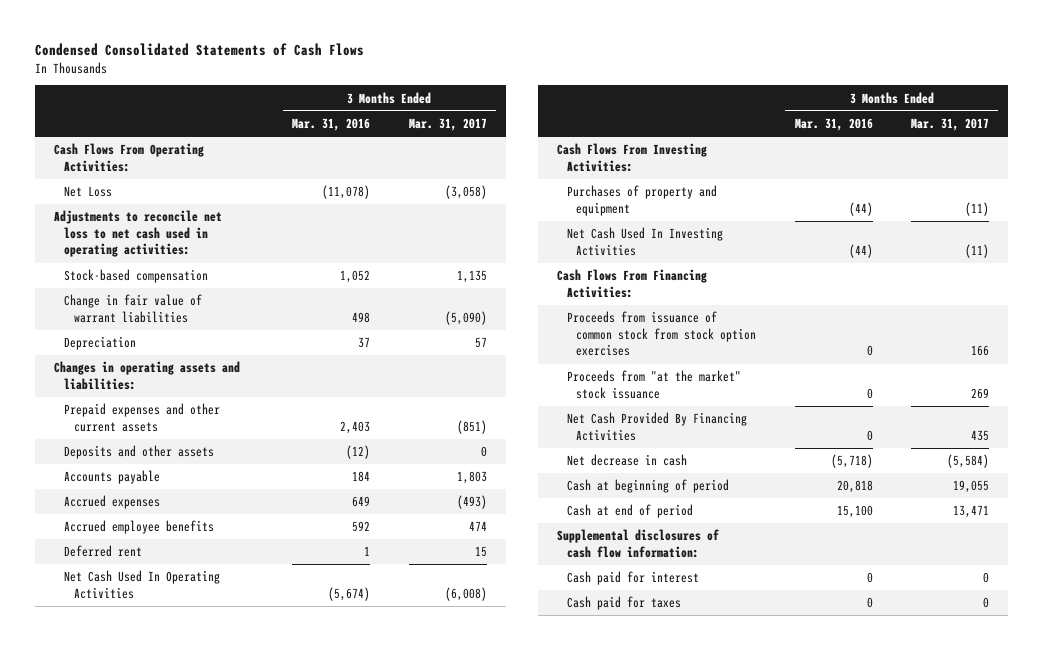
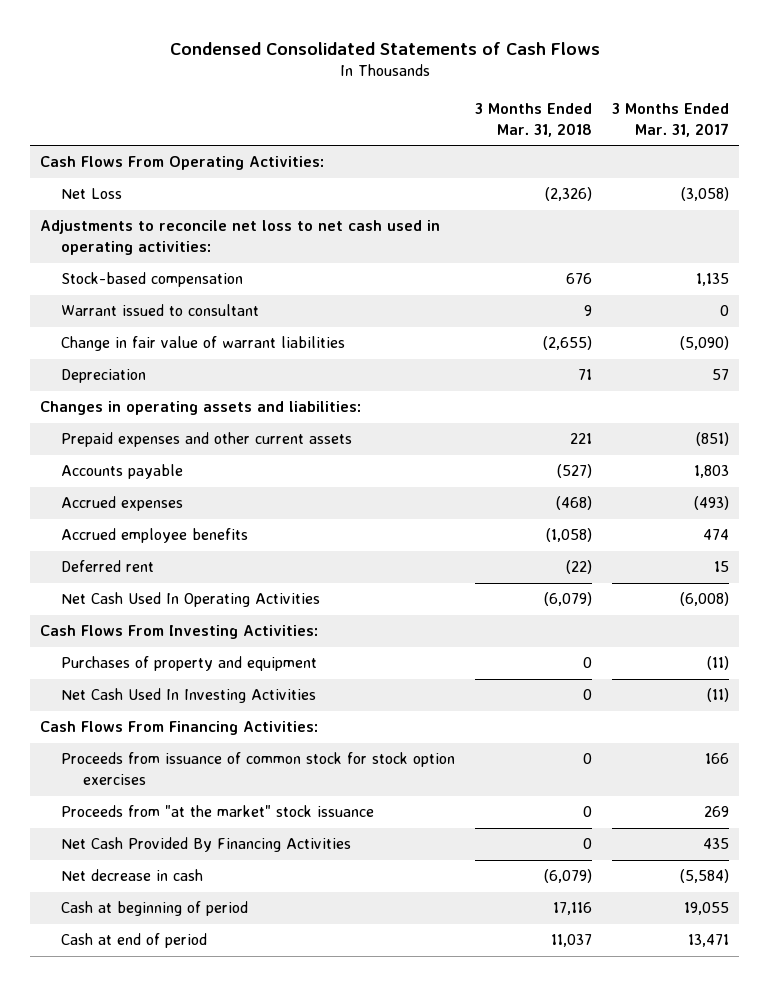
- | 3 Months Ended Mar. 31, 2016 | 3 Months Ended Mar. 31, 2017
+ | 3 Months Ended Mar. 31, 2018 | 3 Months Ended Mar. 31, 2017
+ Warrant issued to consultant | 9 | 0
- Deposits and other assets | (12) | 0
- Proceeds from issuance of common stock from stock option exercises | 0 | 166
+ Proceeds from issuance of common stock for stock option exercises | 0 | 166
- Supplemental disclosures of cash flow information:
- Cash paid for interest | 0 | 0
- Cash paid for taxes | 0 | 0

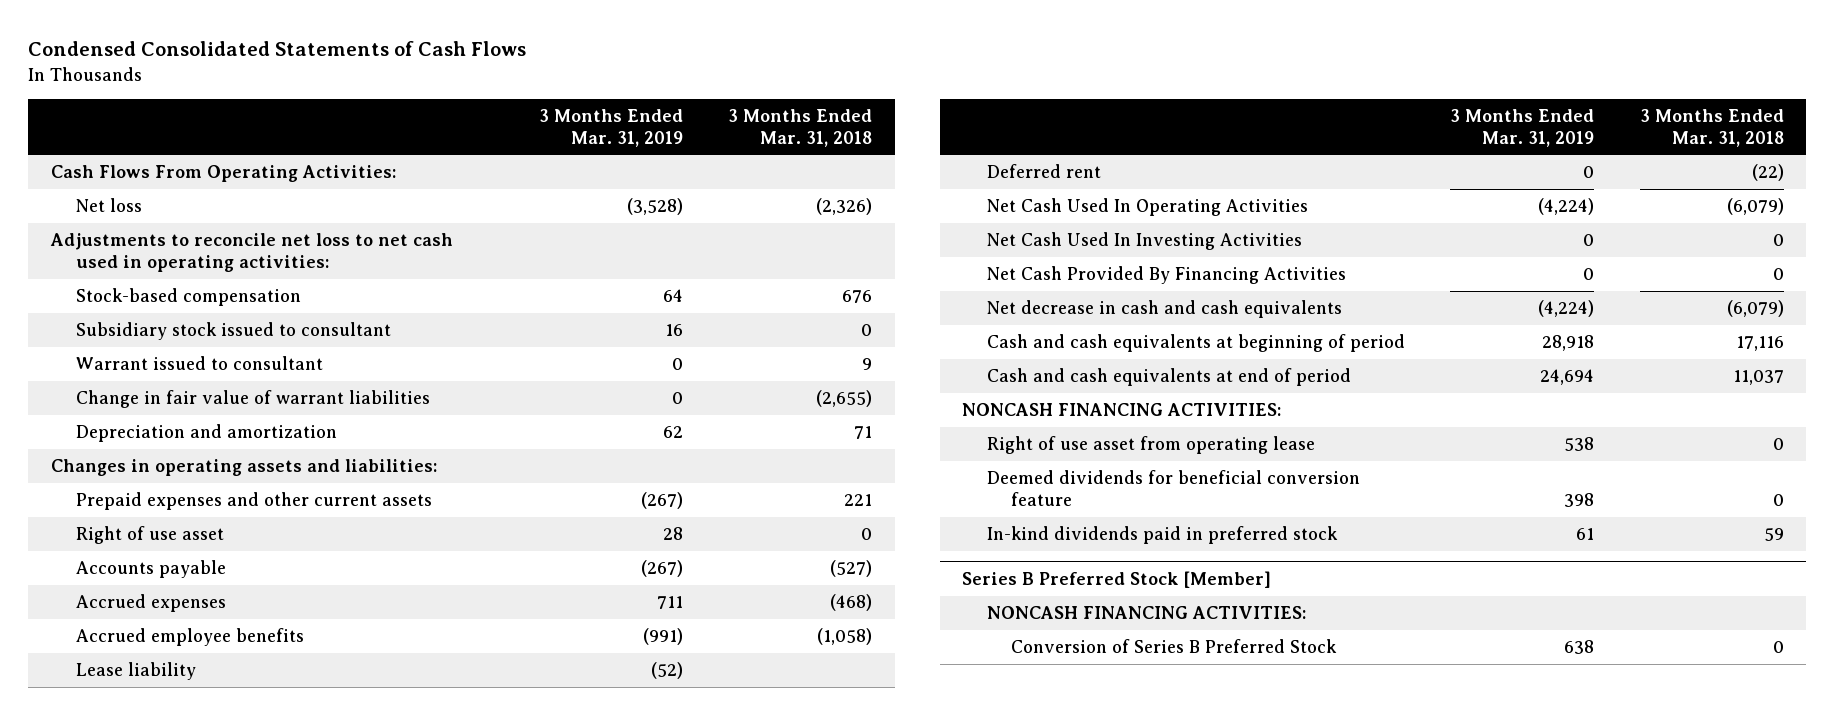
- | 3 Months Ended Mar. 31, 2018 | 3 Months Ended Mar. 31, 2017
+ | 3 Months Ended Mar. 31, 2019 | 3 Months Ended Mar. 31, 2018
- Net Loss | (2,326) | (3,058)
+ Net loss | (3,528) | (2,326)
+ Subsidiary stock issued to consultant | 16 | 0
- Depreciation | 71 | 57
+ Depreciation and amortization | 62 | 71
+ Right of use asset | 28 | 0
+ Lease liability | (52) |
- Cash Flows From Investing Activities:
- Purchases of property and equipment | 0 | (11)
- Cash Flows From Financing Activities:
- Proceeds from issuance of common stock for stock option exercises | 0 | 166
- Proceeds from "at the market" stock issuance | 0 | 269
- Net decrease in cash | (6,079) | (5,584)
- Cash at beginning of period | 17,116 | 19,055
- Cash at end of period | 11,037 | 13,471
+ Net decrease in cash and cash equivalents | (4,224) | (6,079)
+ Cash and cash equivalents at beginning of period | 28,918 | 17,116
+ Cash and cash equivalents at end of period | 24,694 | 11,037
+ NONCASH FINANCING ACTIVITIES:
+ Right of use asset from operating lease | 538 | 0
+ Deemed dividends for beneficial conversion feature | 398 | 0
+ In-kind dividends paid in preferred stock | 61 | 59
+ Series B Preferred Stock [Member]
+ NONCASH FINANCING ACTIVITIES:
+ Conversion of Series B Preferred Stock | 638 | 0

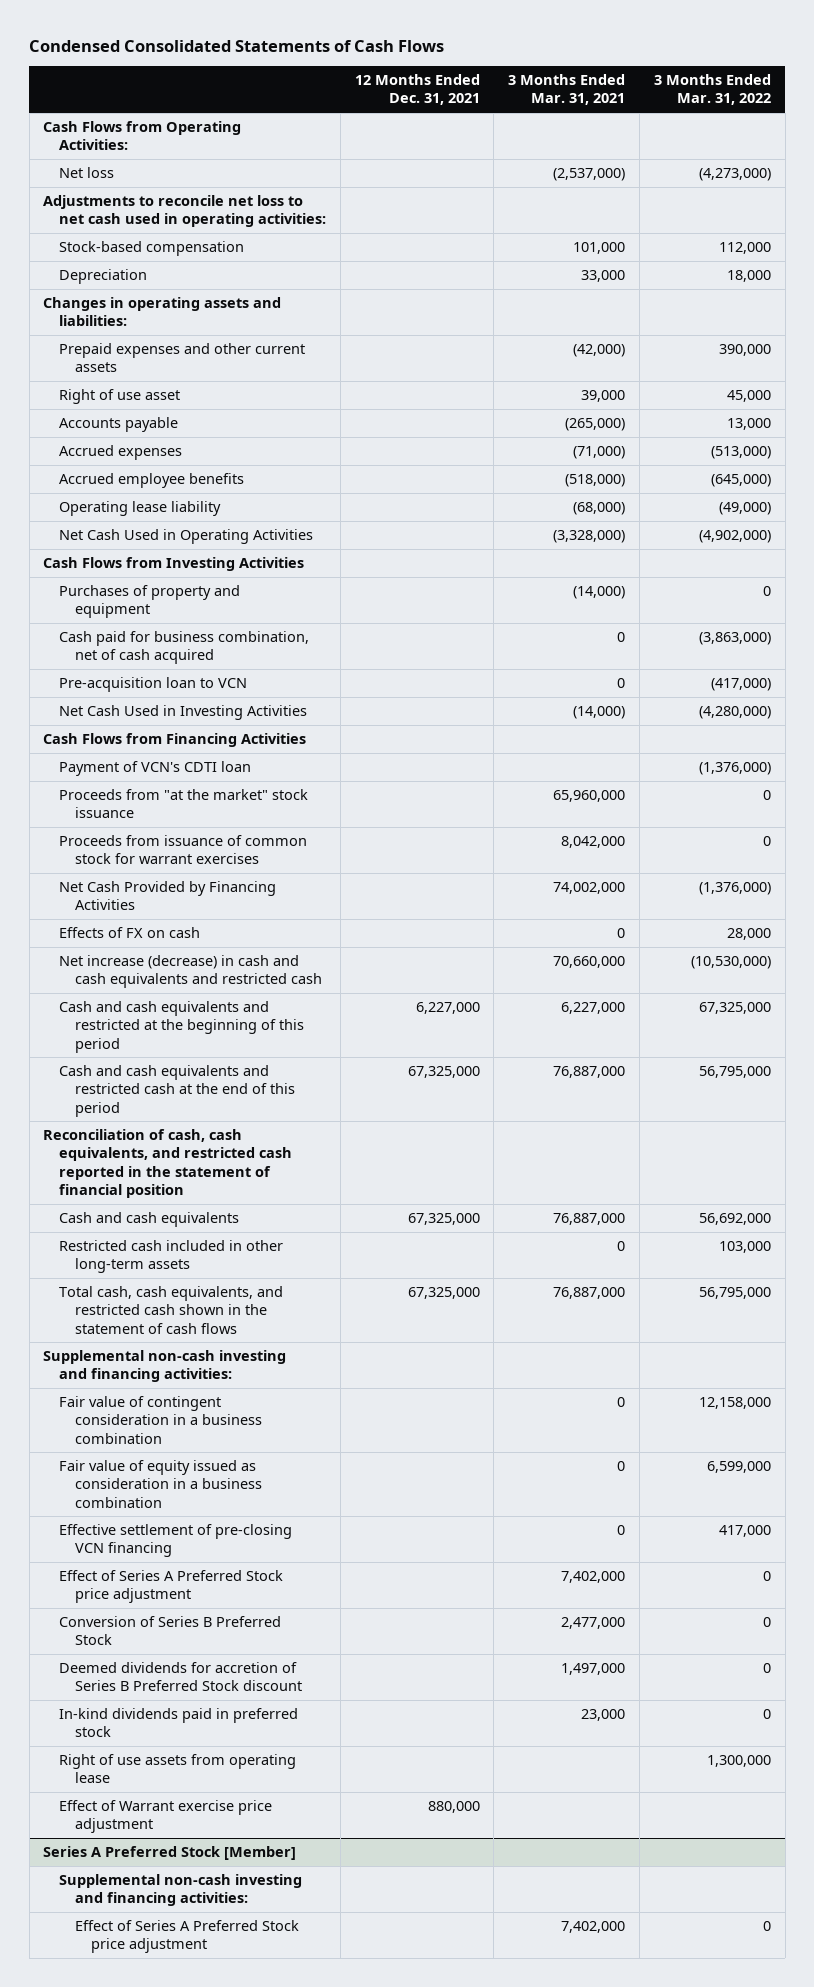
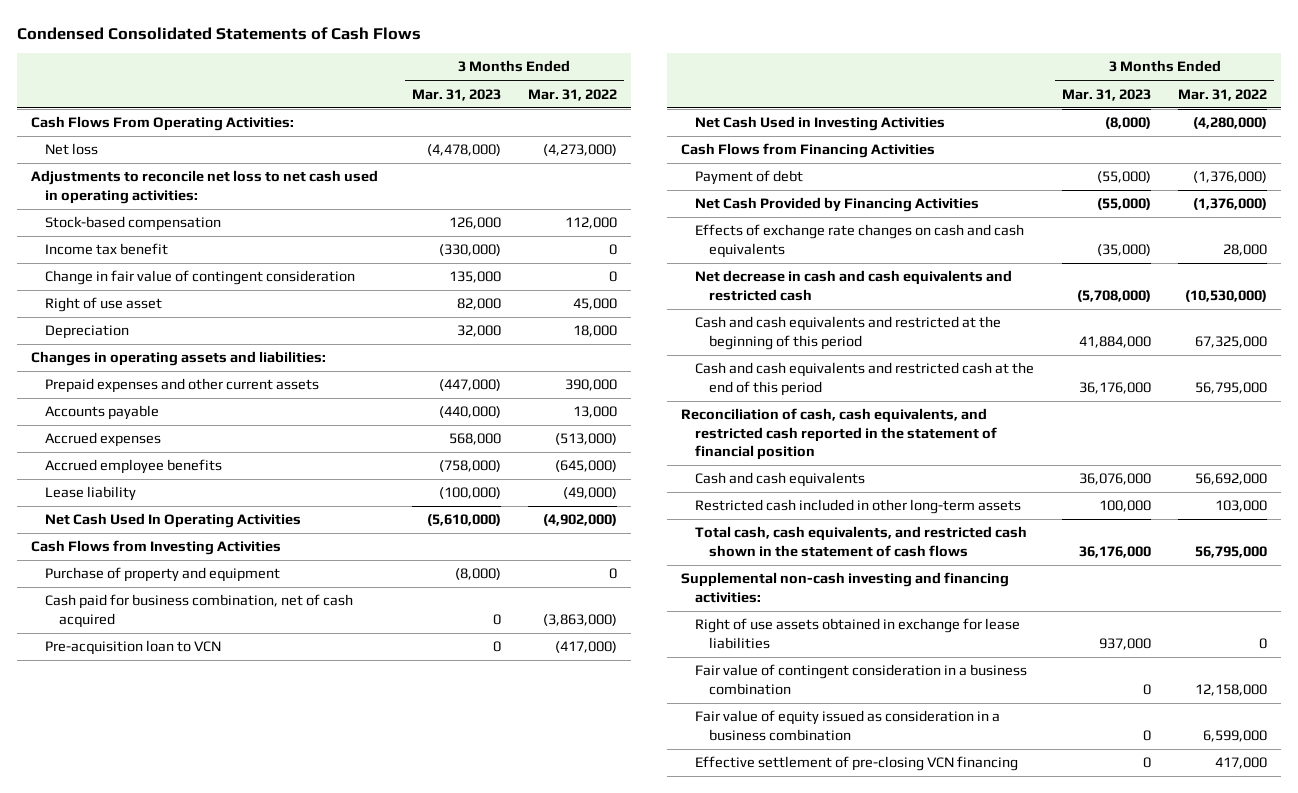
- | 12 Months Ended Dec. 31, 2021 | 3 Months Ended Mar. 31, 2021 | 3 Months Ended Mar. 31, 2022
+ | 3 Months Ended Mar. 31, 2023 | 3 Months Ended Mar. 31, 2022
- Cash Flows from Operating Activities:
+ Cash Flows From Operating Activities:
+ Income tax benefit | (330,000) | 0
+ Change in fair value of contingent consideration | 135,000 | 0
moved up: Right of use asset | 82,000 | 45,000
- Operating lease liability | | (68,000) | (49,000)
- Net Cash Used in Operating Activities | | (3,328,000) | (4,902,000)
+ Lease liability | (100,000) | (49,000)
+ Net Cash Used In Operating Activities | (5,610,000) | (4,902,000)
- Purchases of property and equipment | | (14,000) | 0
+ Purchase of property and equipment | (8,000) | 0
- Payment of VCN's CDTI loan | | | (1,376,000)
- Proceeds from "at the market" stock issuance | | 65,960,000 | 0
- Proceeds from issuance of common stock for warrant exercises | | 8,042,000 | 0
+ Payment of debt | (55,000) | (1,376,000)
- Effects of FX on cash | | 0 | 28,000
- Net increase (decrease) in cash and cash equivalents and restricted cash | | 70,660,000 | (10,530,000)
+ Effects of exchange rate changes on cash and cash equivalents | (35,000) | 28,000
+ Net decrease in cash and cash equivalents and restricted cash | (5,708,000) | (10,530,000)
+ Right of use assets obtained in exchange for lease liabilities | 937,000 | 0
- Effect of Series A Preferred Stock price adjustment | | 7,402,000 | 0
- Conversion of Series B Preferred Stock | | 2,477,000 | 0
- Deemed dividends for accretion of Series B Preferred Stock discount | | 1,497,000 | 0
- In-kind dividends paid in preferred stock | | 23,000 | 0
- Right of use assets from operating lease | | | 1,300,000
- Effect of Warrant exercise price adjustment | 880,000 | |
- Series A Preferred Stock [Member]
- Supplemental non-cash investing and financing activities:
- Effect of Series A Preferred Stock price adjustment | | 7,402,000 | 0

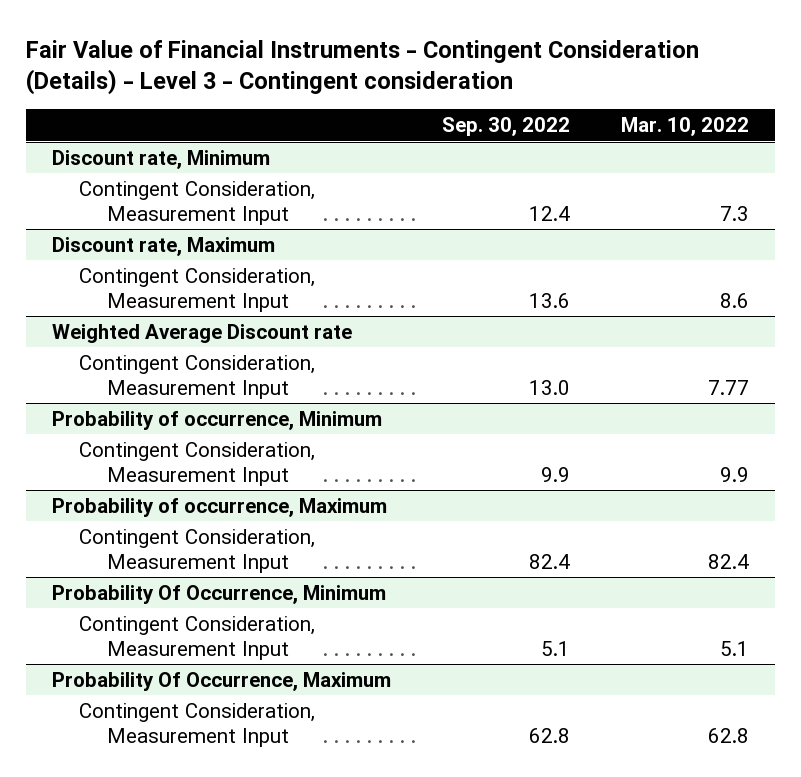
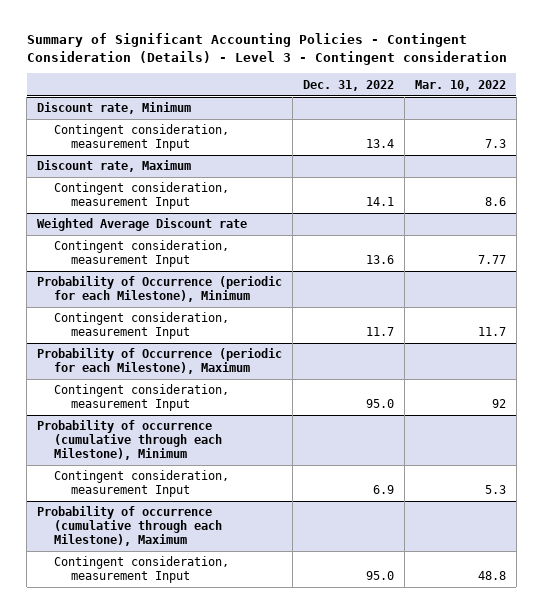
- Fair Value of Financial Instruments - Contingent Consideration (Details) - Level 3 - Contingent consideration
+ Summary of Significant Accounting Policies - Contingent Consideration (Details) - Level 3 - Contingent consideration
- | Sep. 30, 2022 | Mar. 10, 2022
+ | Dec. 31, 2022 | Mar. 10, 2022
@ Discount rate, Minimum
- Contingent Consideration, Measurement Input | 12.4 | 7.3
+ Contingent consideration, measurement Input | 13.4 | 7.3
@ Discount rate, Maximum
- Contingent Consideration, Measurement Input | 13.6 | 8.6
+ Contingent consideration, measurement Input | 14.1 | 8.6
@ Weighted Average Discount rate
- Contingent Consideration, Measurement Input | 13.0 | 7.77
- Probability of occurrence, Minimum
- Contingent Consideration, Measurement Input | 9.9 | 9.9
- Probability of occurrence, Maximum
- Contingent Consideration, Measurement Input | 82.4 | 82.4
- Probability Of Occurrence, Minimum
- Contingent Consideration, Measurement Input | 5.1 | 5.1
- Probability Of Occurrence, Maximum
- Contingent Consideration, Measurement Input | 62.8 | 62.8
@ Weighted Average Discount rate
+ Contingent consideration, measurement Input | 13.6 | 7.77
+ Probability of Occurrence (periodic for each Milestone), Minimum
+ Contingent consideration, measurement Input | 11.7 | 11.7
+ Probability of Occurrence (periodic for each Milestone), Maximum
+ Contingent consideration, measurement Input | 95.0 | 92
+ Probability of occurrence (cumulative through each Milestone), Minimum
+ Contingent consideration, measurement Input | 6.9 | 5.3
+ Probability of occurrence (cumulative through each Milestone), Maximum
+ Contingent consideration, measurement Input | 95.0 | 48.8

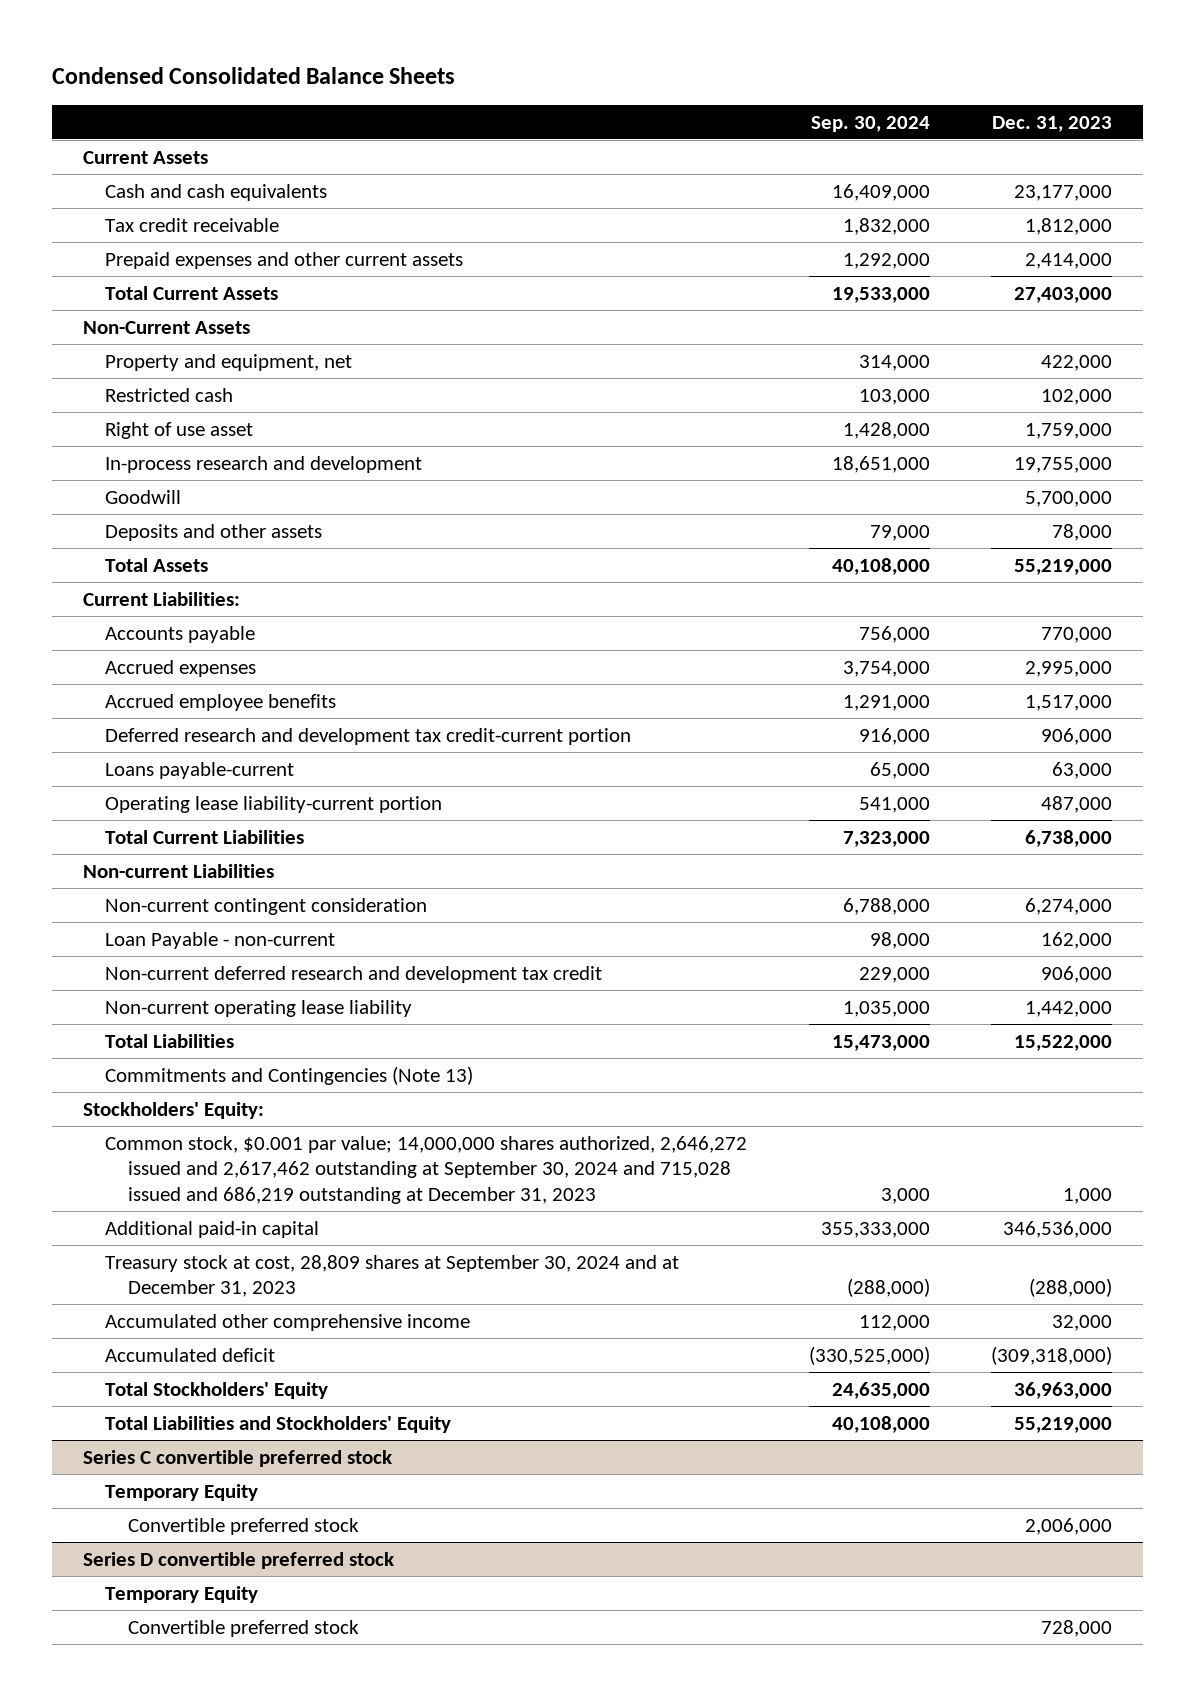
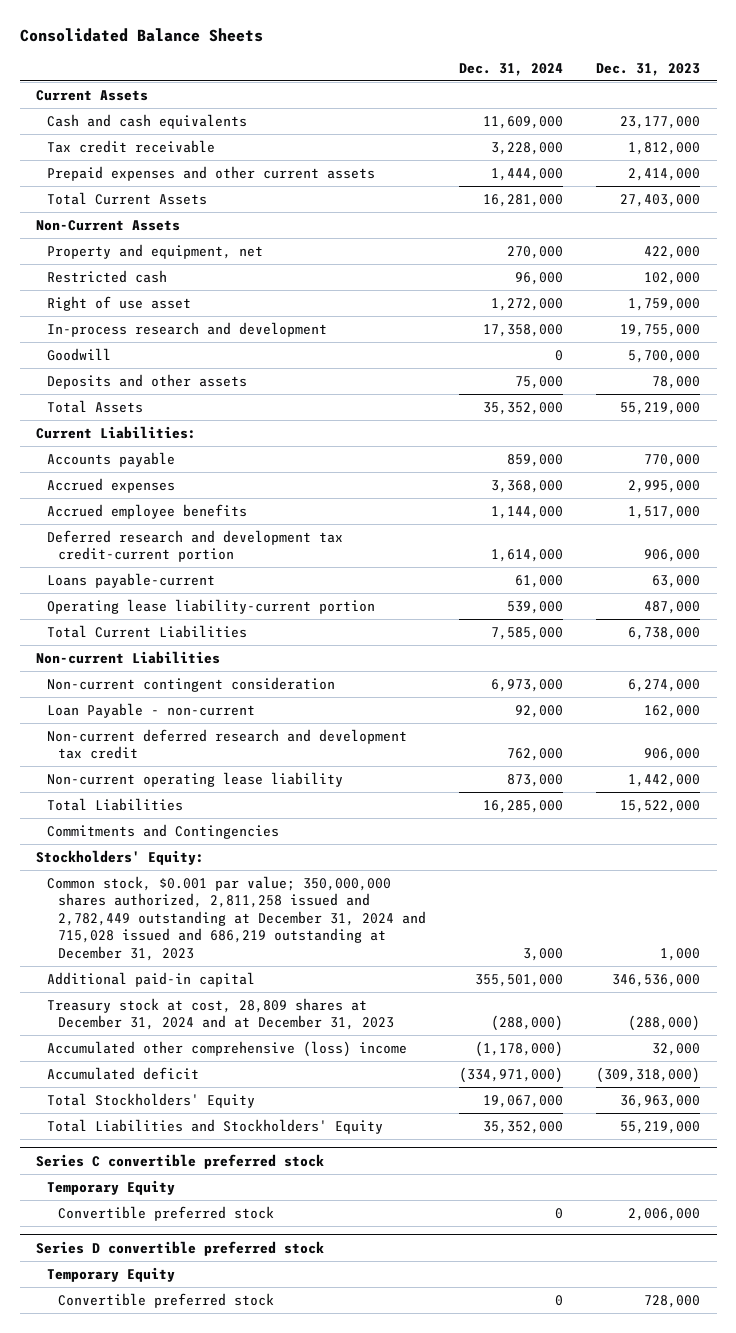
- Condensed Consolidated Balance Sheets
+ Consolidated Balance Sheets
- | Sep. 30, 2024 | Dec. 31, 2023
+ | Dec. 31, 2024 | Dec. 31, 2023
- Commitments and Contingencies (Note 13)
+ Commitments and Contingencies
- Common stock, $0.001 par value; 14,000,000 shares authorized, 2,646,272 issued and 2,617,462 outstanding at September 30, 2024 and 715,028 issued and 686,219 outstanding at December 31, 2023 | 3,000 | 1,000
+ Common stock, $0.001 par value; 350,000,000 shares authorized, 2,811,258 issued and 2,782,449 outstanding at December 31, 2024 and 715,028 issued and 686,219 outstanding at December 31, 2023 | 3,000 | 1,000
- Treasury stock at cost, 28,809 shares at September 30, 2024 and at December 31, 2023 | (288,000) | (288,000)
- Accumulated other comprehensive income | 112,000 | 32,000
+ Treasury stock at cost, 28,809 shares at December 31, 2024 and at December 31, 2023 | (288,000) | (288,000)
+ Accumulated other comprehensive (loss) income | (1,178,000) | 32,000

